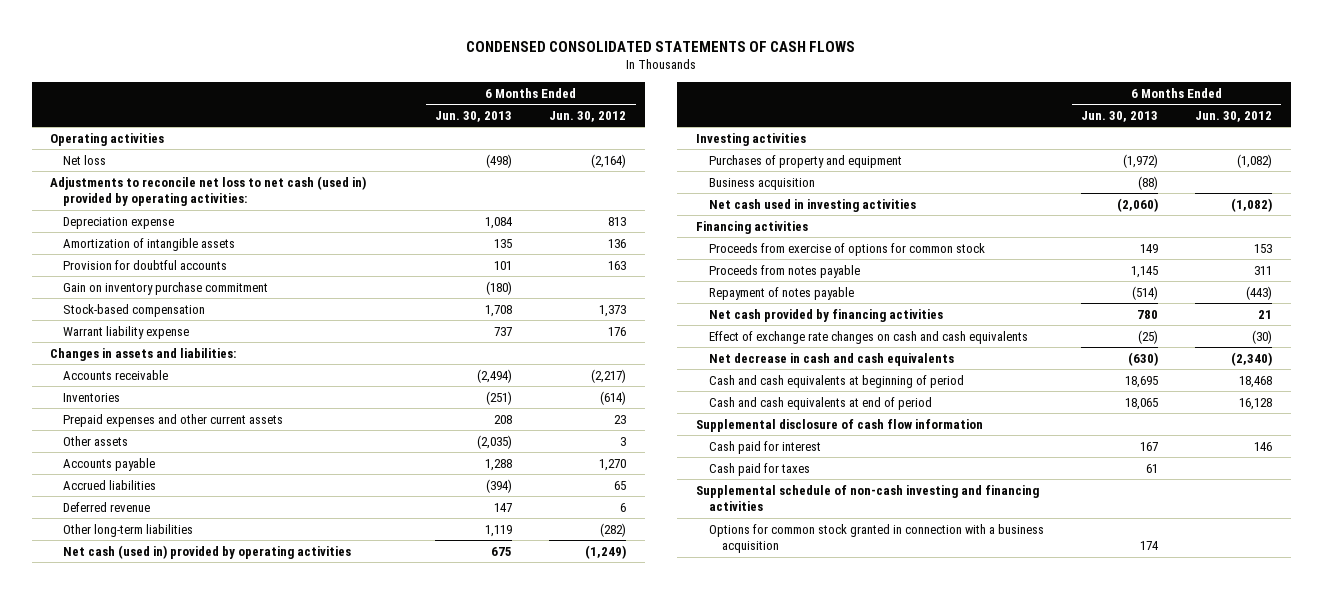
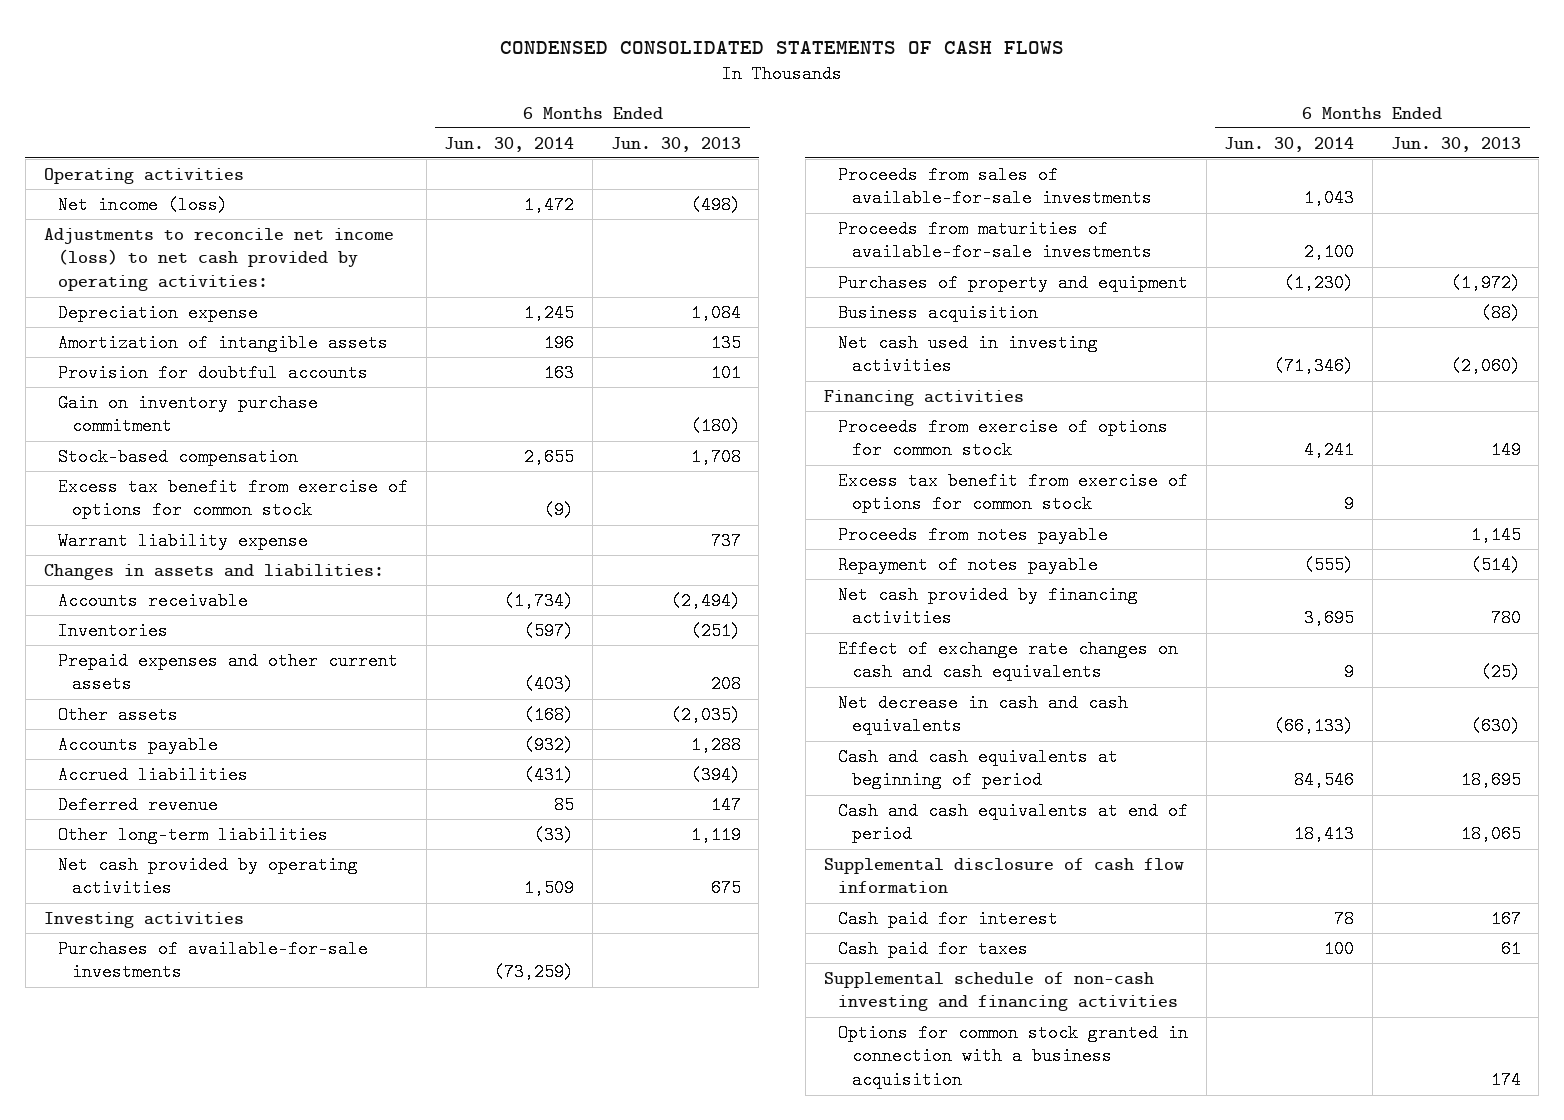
- | 6 Months Ended Jun. 30, 2013 | 6 Months Ended Jun. 30, 2012
+ | 6 Months Ended Jun. 30, 2014 | 6 Months Ended Jun. 30, 2013
- Net loss | (498) | (2,164)
- Adjustments to reconcile net loss to net cash (used in) provided by operating activities:
+ Net income (loss) | 1,472 | (498)
+ Adjustments to reconcile net income (loss) to net cash provided by operating activities:
+ Excess tax benefit from exercise of options for common stock | (9) |
- Net cash (used in) provided by operating activities | 675 | (1,249)
+ Net cash provided by operating activities | 1,509 | 675
+ Purchases of available-for-sale investments | (73,259) |
+ Proceeds from sales of available-for-sale investments | 1,043 |
+ Proceeds from maturities of available-for-sale investments | 2,100 |
+ Excess tax benefit from exercise of options for common stock | 9 |

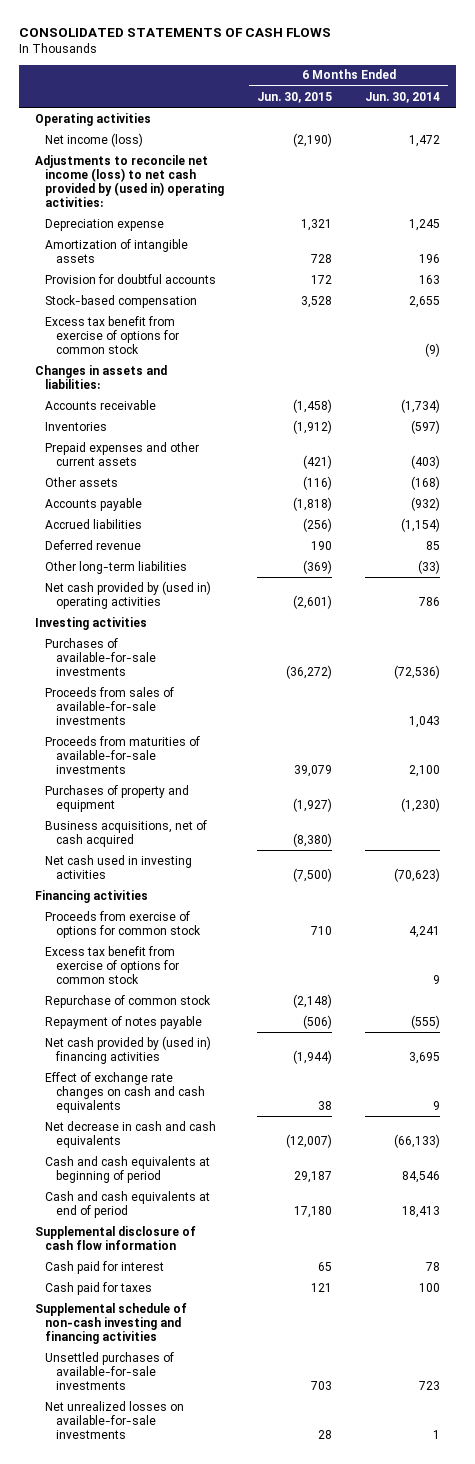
- CONDENSED CONSOLIDATED STATEMENTS OF CASH FLOWS
+ CONSOLIDATED STATEMENTS OF CASH FLOWS
- | 6 Months Ended Jun. 30, 2014 | 6 Months Ended Jun. 30, 2013
+ | 6 Months Ended Jun. 30, 2015 | 6 Months Ended Jun. 30, 2014
- Adjustments to reconcile net income (loss) to net cash provided by operating activities:
+ Adjustments to reconcile net income (loss) to net cash provided by (used in) operating activities:
- Gain on inventory purchase commitment | | (180)
- Warrant liability expense | | 737
- Accrued liabilities | (431) | (394)
+ Accrued liabilities | (256) | (1,154)
- Net cash provided by operating activities | 1,509 | 675
+ Net cash provided by (used in) operating activities | (2,601) | 786
- Purchases of available-for-sale investments | (73,259) |
+ Purchases of available-for-sale investments | (36,272) | (72,536)
- Business acquisition | | (88)
- Net cash used in investing activities | (71,346) | (2,060)
+ Business acquisitions, net of cash acquired | (8,380) |
+ Net cash used in investing activities | (7,500) | (70,623)
- Proceeds from notes payable | | 1,145
+ Repurchase of common stock | (2,148) |
- Net cash provided by financing activities | 3,695 | 780
+ Net cash provided by (used in) financing activities | (1,944) | 3,695
- Options for common stock granted in connection with a business acquisition | | 174
+ Unsettled purchases of available-for-sale investments | 703 | 723
+ Net unrealized losses on available-for-sale investments | 28 | 1

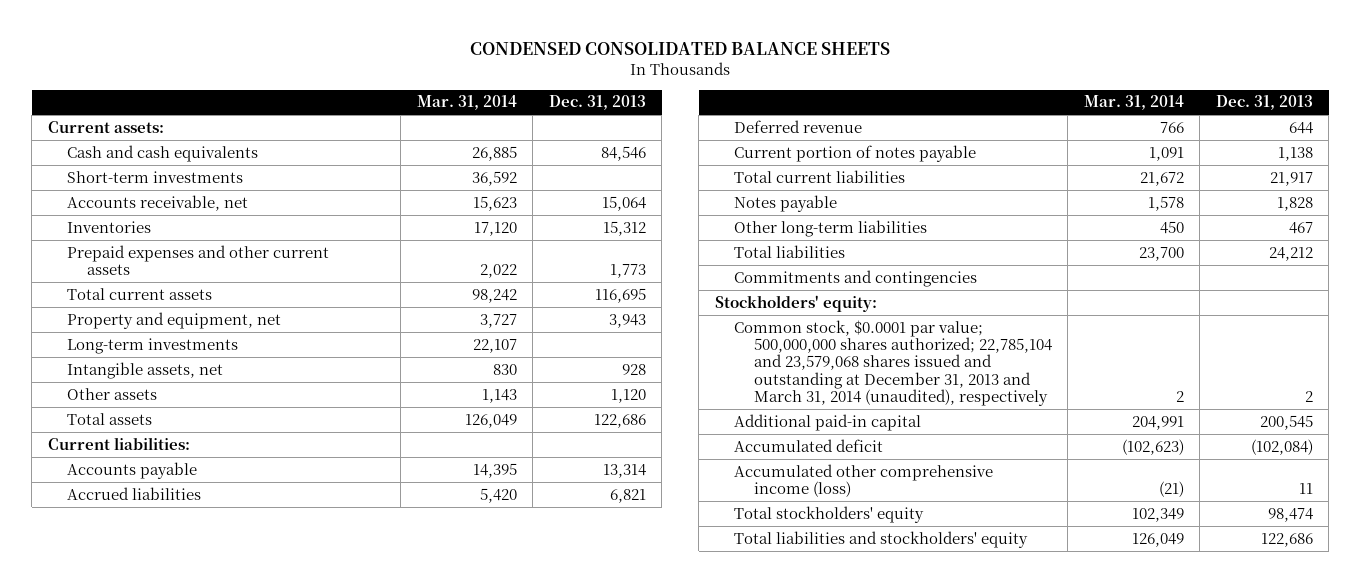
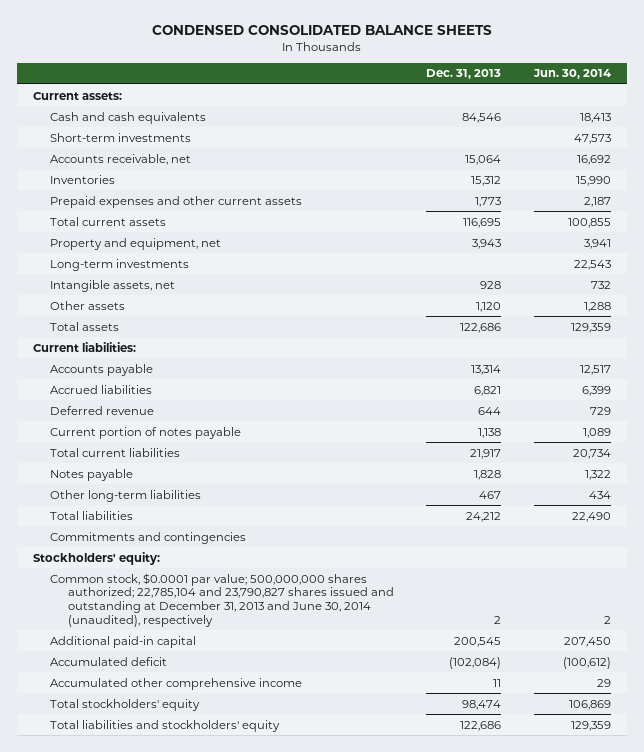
- | Mar. 31, 2014 | Dec. 31, 2013
+ | Dec. 31, 2013 | Jun. 30, 2014
- Common stock, $0.0001 par value; 500,000,000 shares authorized; 22,785,104 and 23,579,068 shares issued and outstanding at December 31, 2013 and March 31, 2014 (unaudited), respectively | 2 | 2
+ Common stock, $0.0001 par value; 500,000,000 shares authorized; 22,785,104 and 23,790,827 shares issued and outstanding at December 31, 2013 and June 30, 2014 (unaudited), respectively | 2 | 2
- Accumulated other comprehensive income (loss) | (21) | 11
+ Accumulated other comprehensive income | 11 | 29

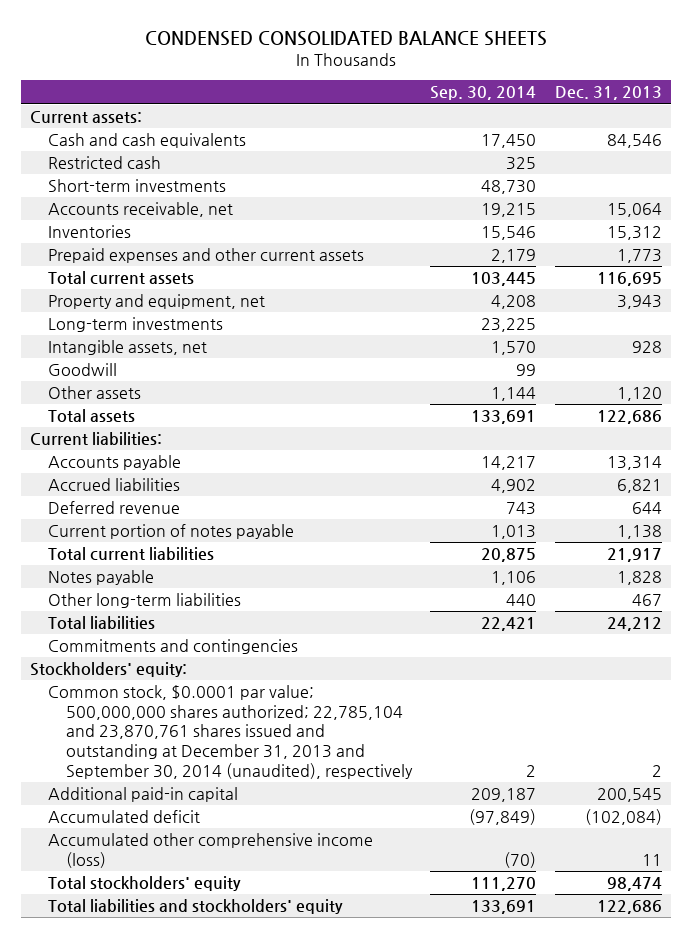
- | Dec. 31, 2013 | Jun. 30, 2014
+ | Sep. 30, 2014 | Dec. 31, 2013
+ Restricted cash | 325 |
+ Goodwill | 99 |
- Common stock, $0.0001 par value; 500,000,000 shares authorized; 22,785,104 and 23,790,827 shares issued and outstanding at December 31, 2013 and June 30, 2014 (unaudited), respectively | 2 | 2
+ Common stock, $0.0001 par value; 500,000,000 shares authorized; 22,785,104 and 23,870,761 shares issued and outstanding at December 31, 2013 and September 30, 2014 (unaudited), respectively | 2 | 2
- Accumulated other comprehensive income | 11 | 29
+ Accumulated other comprehensive income (loss) | (70) | 11

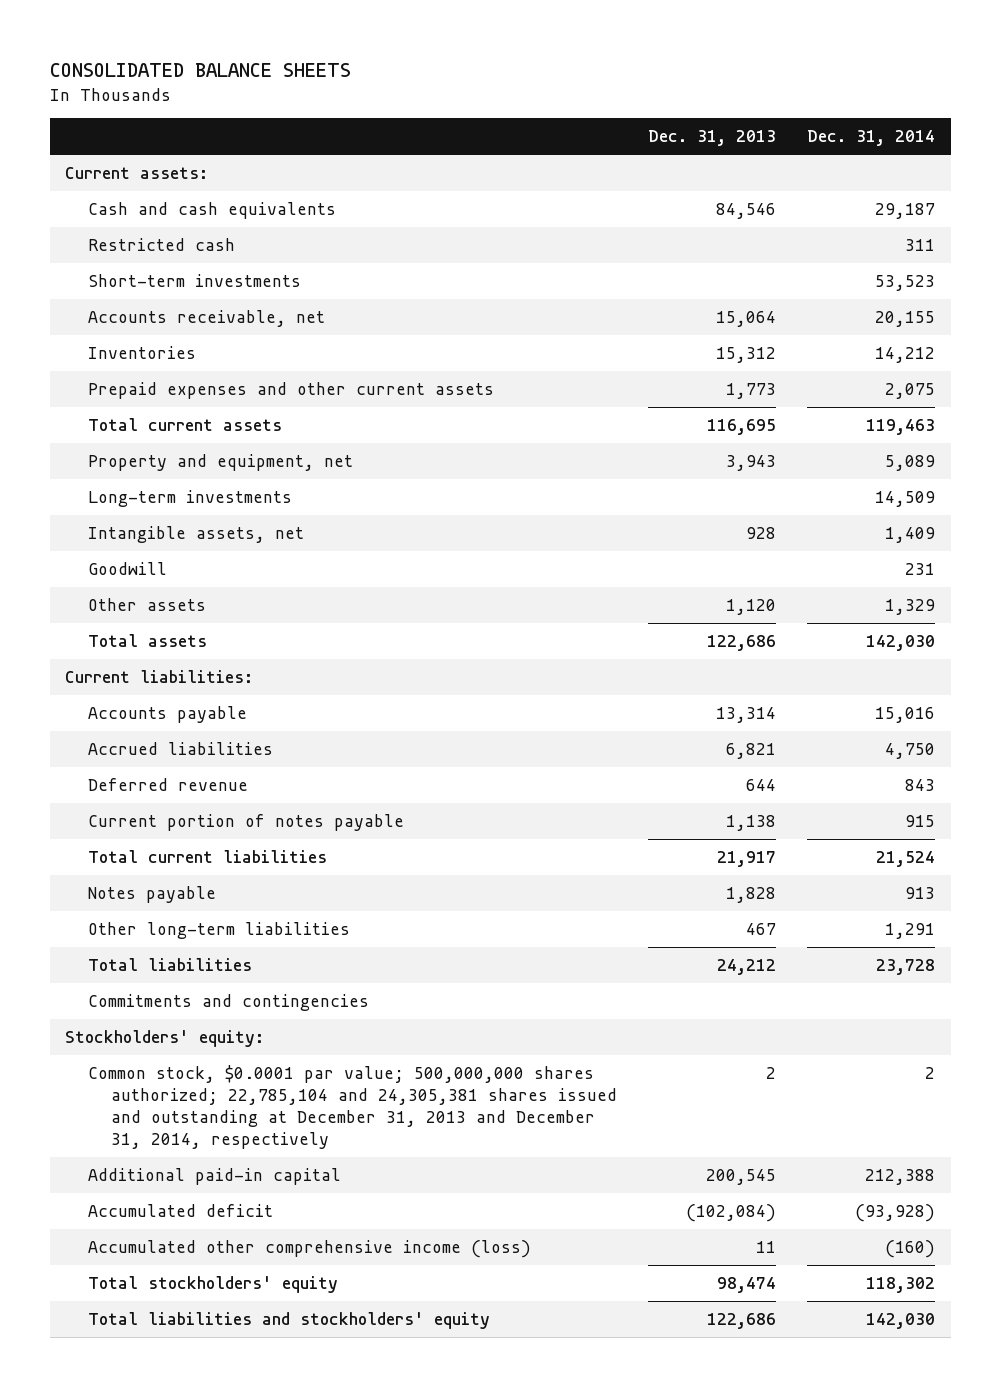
- CONDENSED CONSOLIDATED BALANCE SHEETS
+ CONSOLIDATED BALANCE SHEETS
- | Sep. 30, 2014 | Dec. 31, 2013
+ | Dec. 31, 2013 | Dec. 31, 2014
- Common stock, $0.0001 par value; 500,000,000 shares authorized; 22,785,104 and 23,870,761 shares issued and outstanding at December 31, 2013 and September 30, 2014 (unaudited), respectively | 2 | 2
+ Common stock, $0.0001 par value; 500,000,000 shares authorized; 22,785,104 and 24,305,381 shares issued and outstanding at December 31, 2013 and December 31, 2014, respectively | 2 | 2

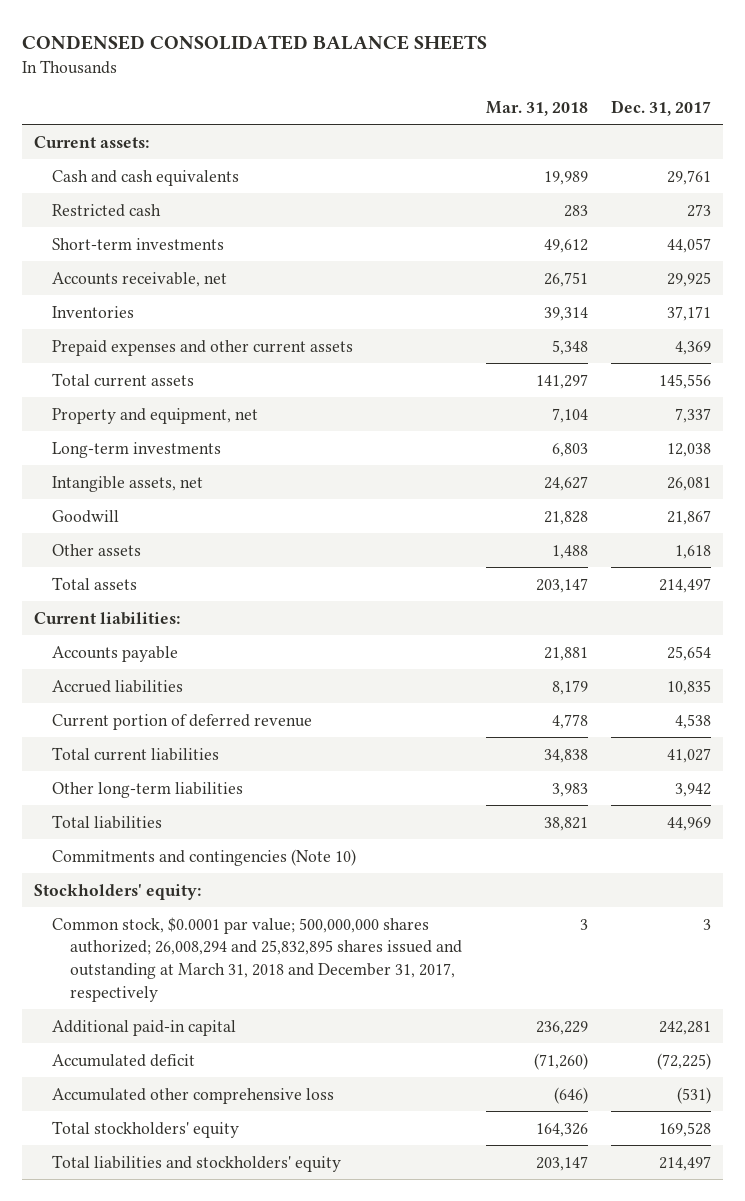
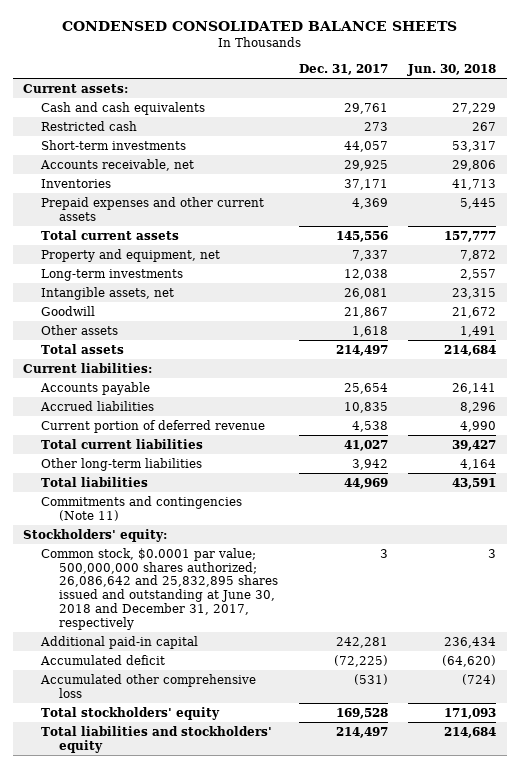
- | Mar. 31, 2018 | Dec. 31, 2017
+ | Dec. 31, 2017 | Jun. 30, 2018
- Commitments and contingencies (Note 10)
+ Commitments and contingencies (Note 11)
- Common stock, $0.0001 par value; 500,000,000 shares authorized; 26,008,294 and 25,832,895 shares issued and outstanding at March 31, 2018 and December 31, 2017, respectively | 3 | 3
+ Common stock, $0.0001 par value; 500,000,000 shares authorized; 26,086,642 and 25,832,895 shares issued and outstanding at June 30, 2018 and December 31, 2017, respectively | 3 | 3

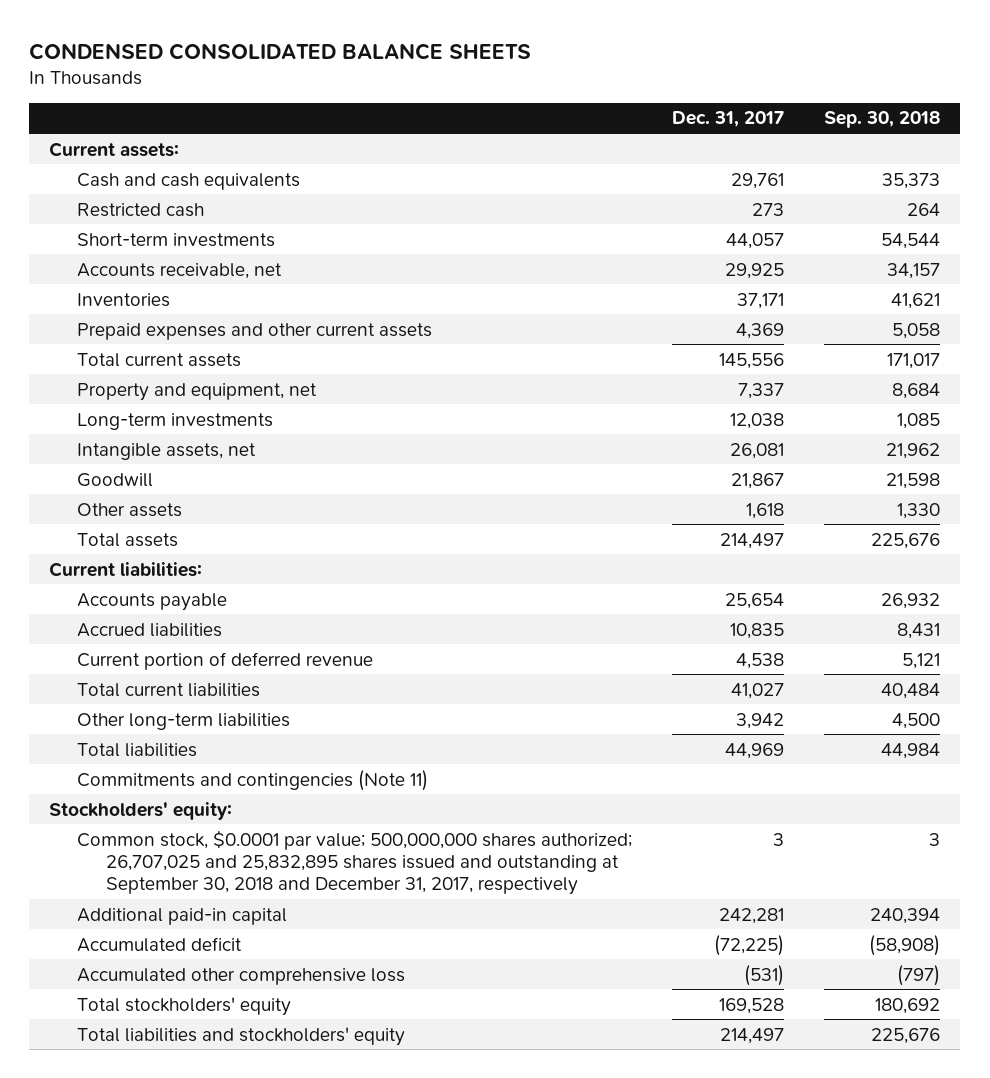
- | Dec. 31, 2017 | Jun. 30, 2018
+ | Dec. 31, 2017 | Sep. 30, 2018
- Common stock, $0.0001 par value; 500,000,000 shares authorized; 26,086,642 and 25,832,895 shares issued and outstanding at June 30, 2018 and December 31, 2017, respectively | 3 | 3
+ Common stock, $0.0001 par value; 500,000,000 shares authorized; 26,707,025 and 25,832,895 shares issued and outstanding at September 30, 2018 and December 31, 2017, respectively | 3 | 3

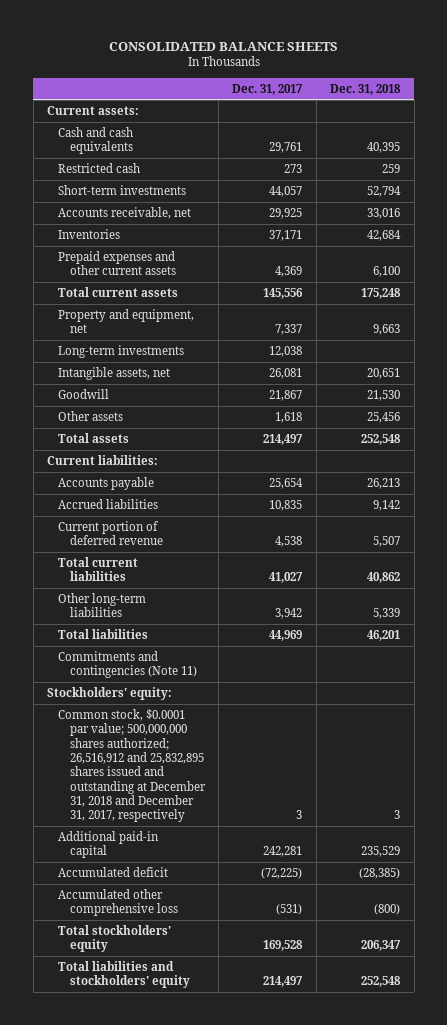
- CONDENSED CONSOLIDATED BALANCE SHEETS
+ CONSOLIDATED BALANCE SHEETS
- | Dec. 31, 2017 | Sep. 30, 2018
+ | Dec. 31, 2017 | Dec. 31, 2018
- Common stock, $0.0001 par value; 500,000,000 shares authorized; 26,707,025 and 25,832,895 shares issued and outstanding at September 30, 2018 and December 31, 2017, respectively | 3 | 3
+ Common stock, $0.0001 par value; 500,000,000 shares authorized; 26,516,912 and 25,832,895 shares issued and outstanding at December 31, 2018 and December 31, 2017, respectively | 3 | 3

